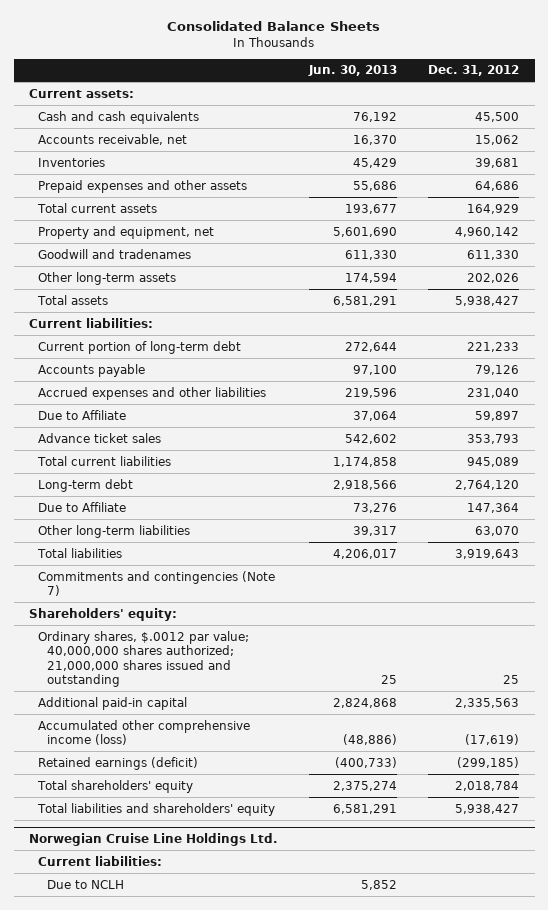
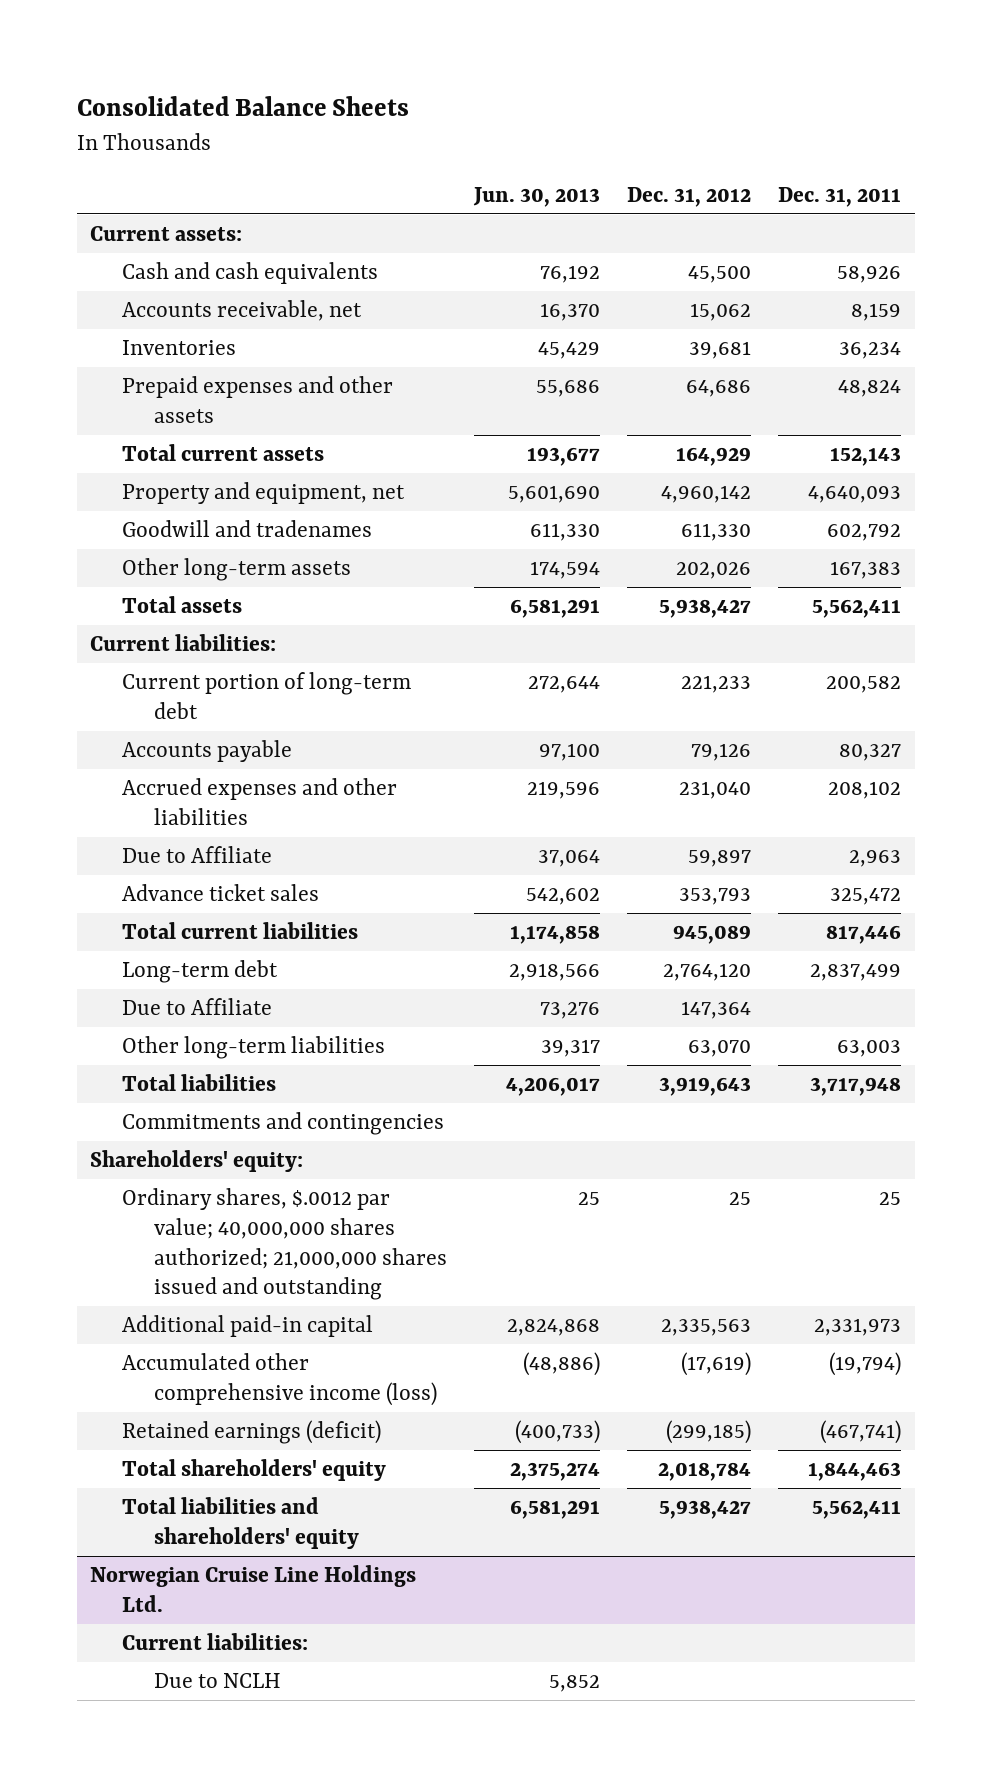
- | Jun. 30, 2013 | Dec. 31, 2012
+ | Jun. 30, 2013 | Dec. 31, 2012 | Dec. 31, 2011
- Commitments and contingencies (Note 7)
+ Commitments and contingencies

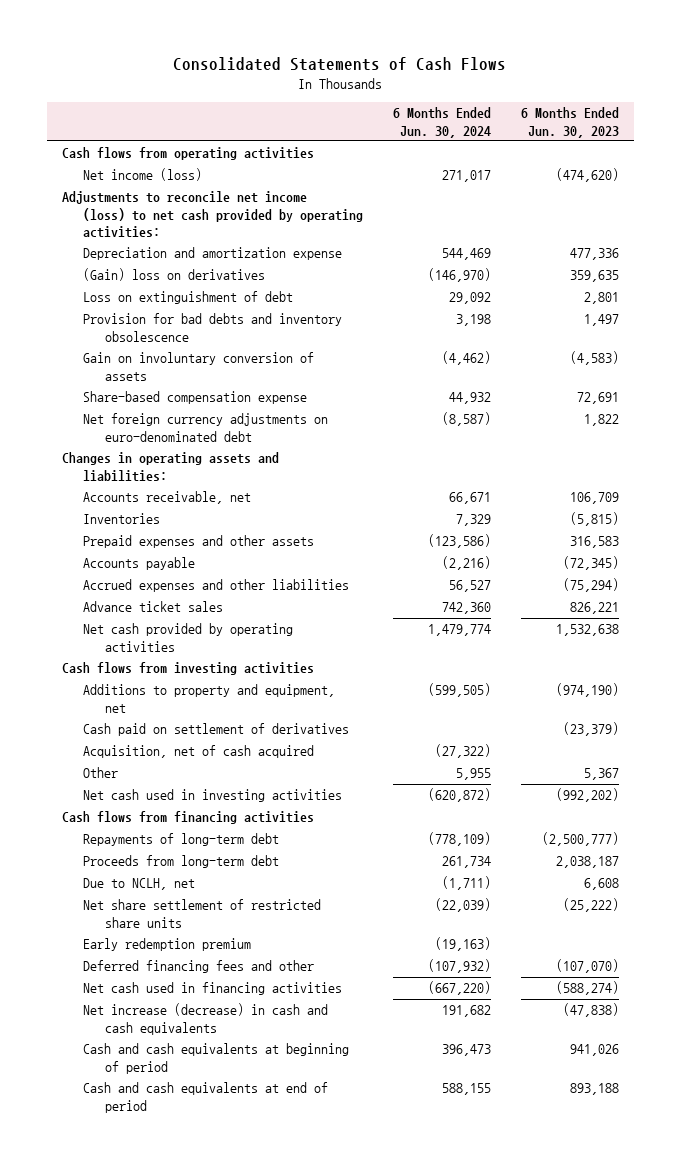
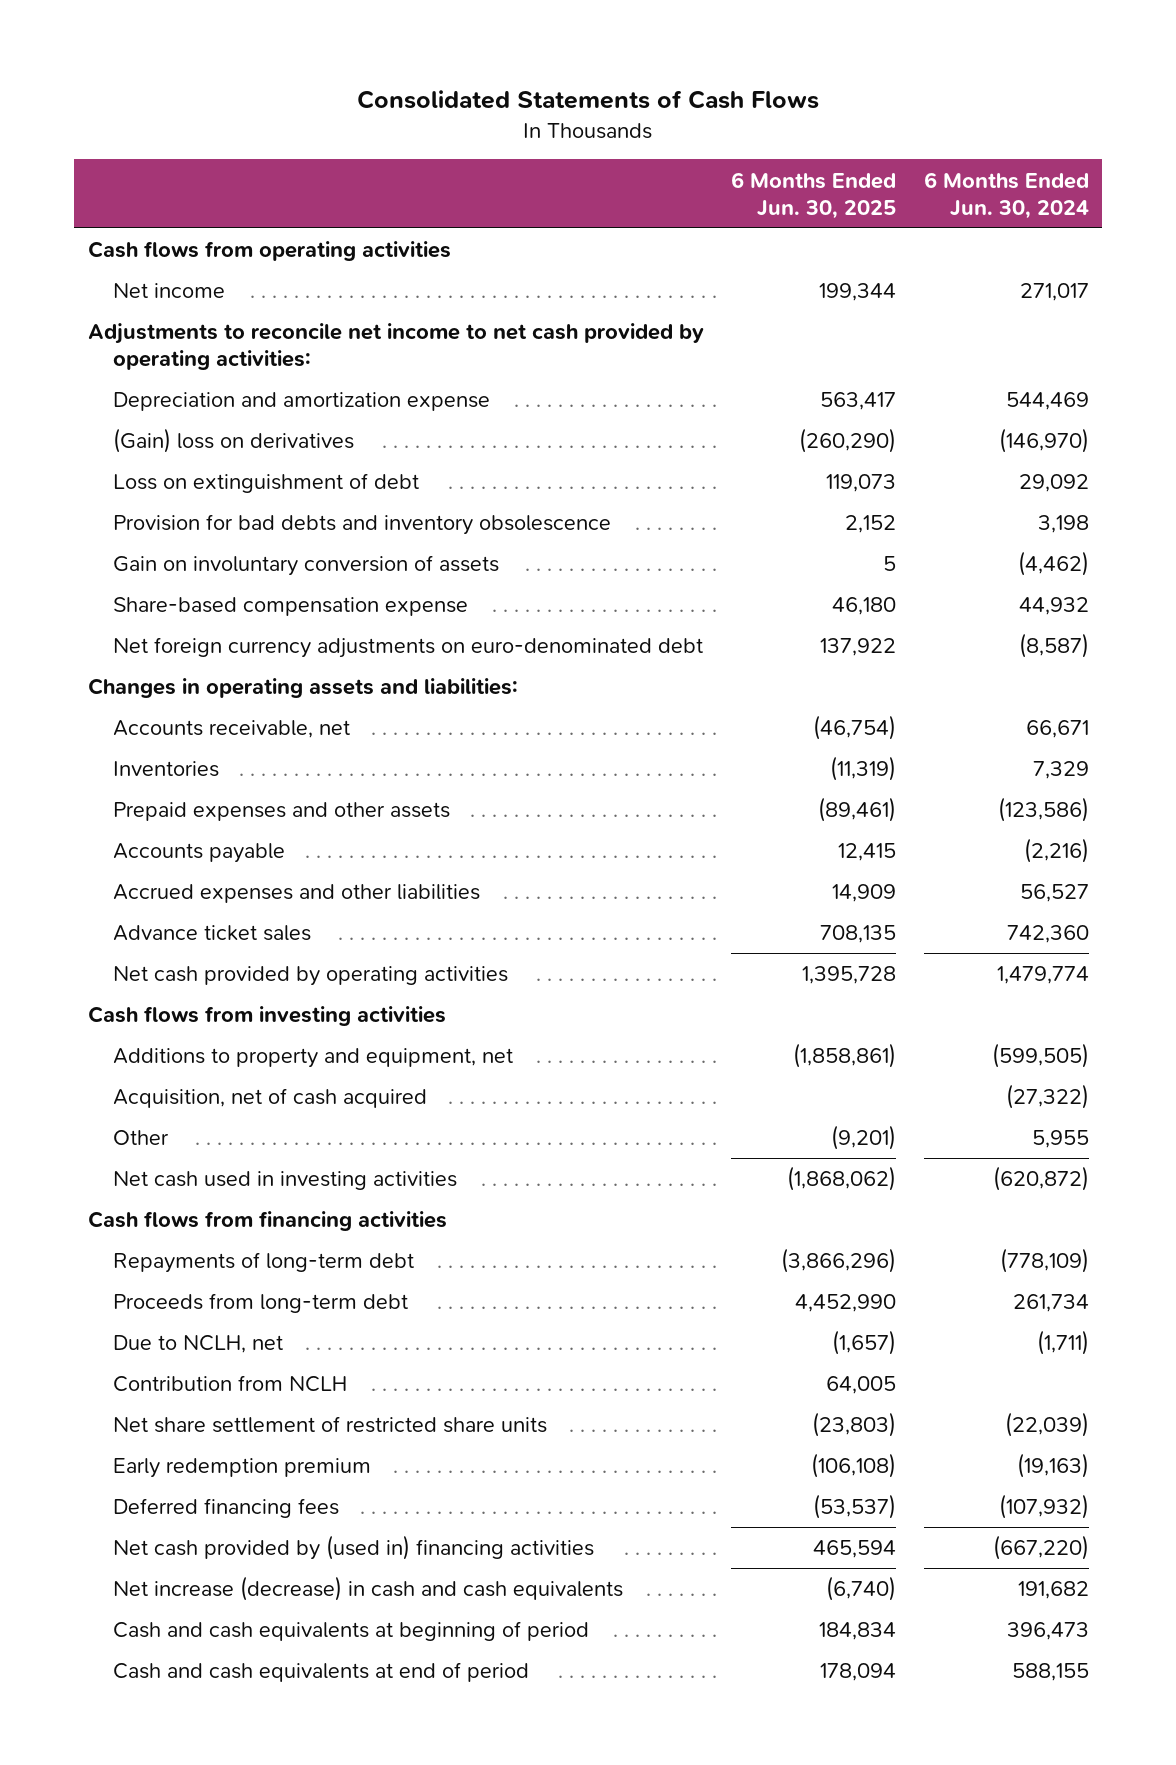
- | 6 Months Ended Jun. 30, 2024 | 6 Months Ended Jun. 30, 2023
+ | 6 Months Ended Jun. 30, 2025 | 6 Months Ended Jun. 30, 2024
- Net income (loss) | 271,017 | (474,620)
- Adjustments to reconcile net income (loss) to net cash provided by operating activities:
+ Net income | 199,344 | 271,017
+ Adjustments to reconcile net income to net cash provided by operating activities:
- Cash paid on settlement of derivatives | | (23,379)
+ Contribution from NCLH | 64,005 |
- Deferred financing fees and other | (107,932) | (107,070)
- Net cash used in financing activities | (667,220) | (588,274)
+ Deferred financing fees | (53,537) | (107,932)
+ Net cash provided by (used in) financing activities | 465,594 | (667,220)

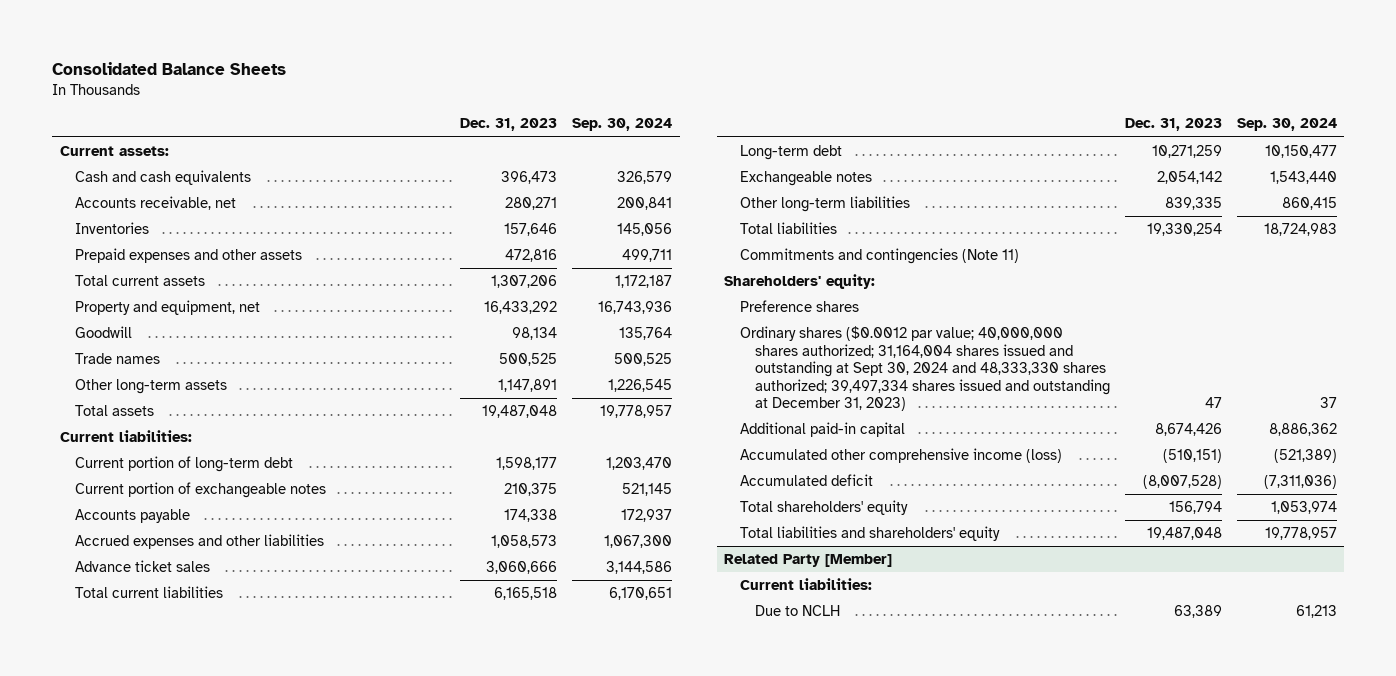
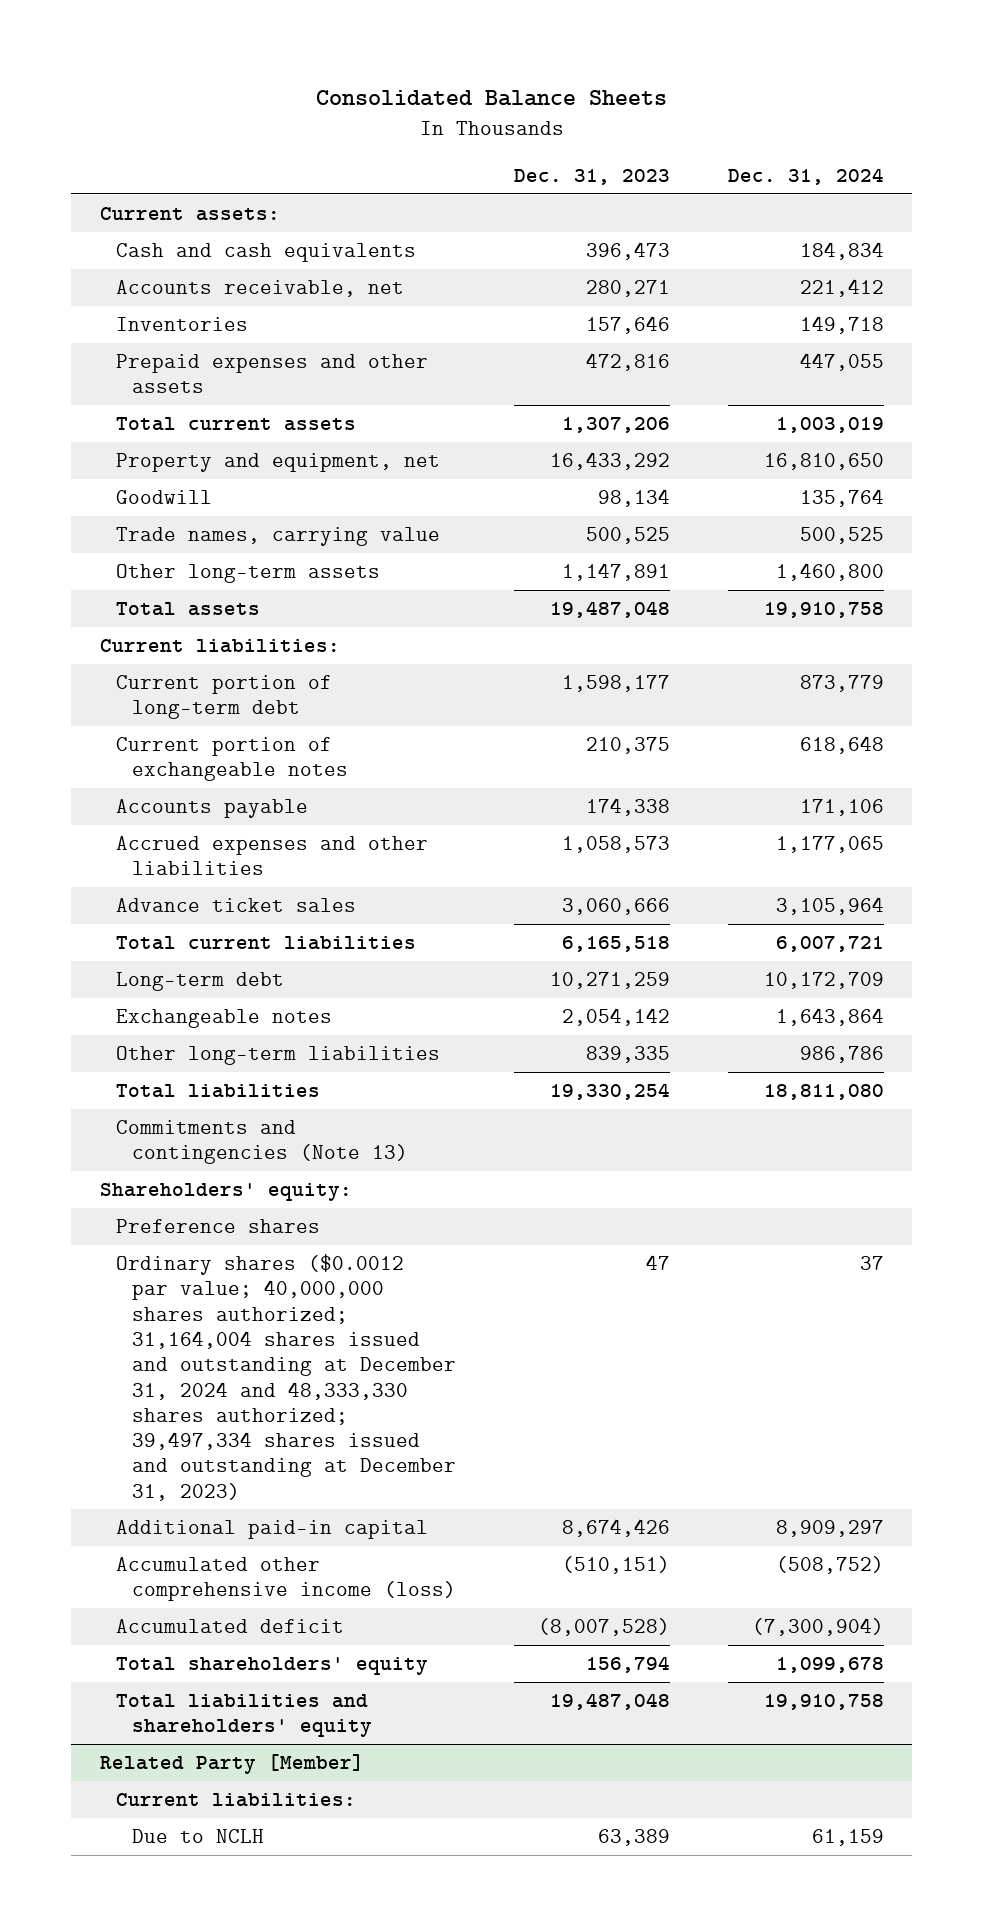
- | Dec. 31, 2023 | Sep. 30, 2024
+ | Dec. 31, 2023 | Dec. 31, 2024
- Trade names | 500,525 | 500,525
+ Trade names, carrying value | 500,525 | 500,525
- Commitments and contingencies (Note 11)
+ Commitments and contingencies (Note 13)
- Ordinary shares ($0.0012 par value; 40,000,000 shares authorized; 31,164,004 shares issued and outstanding at Sept 30, 2024 and 48,333,330 shares authorized; 39,497,334 shares issued and outstanding at December 31, 2023) | 47 | 37
+ Ordinary shares ($0.0012 par value; 40,000,000 shares authorized; 31,164,004 shares issued and outstanding at December 31, 2024 and 48,333,330 shares authorized; 39,497,334 shares issued and outstanding at December 31, 2023) | 47 | 37

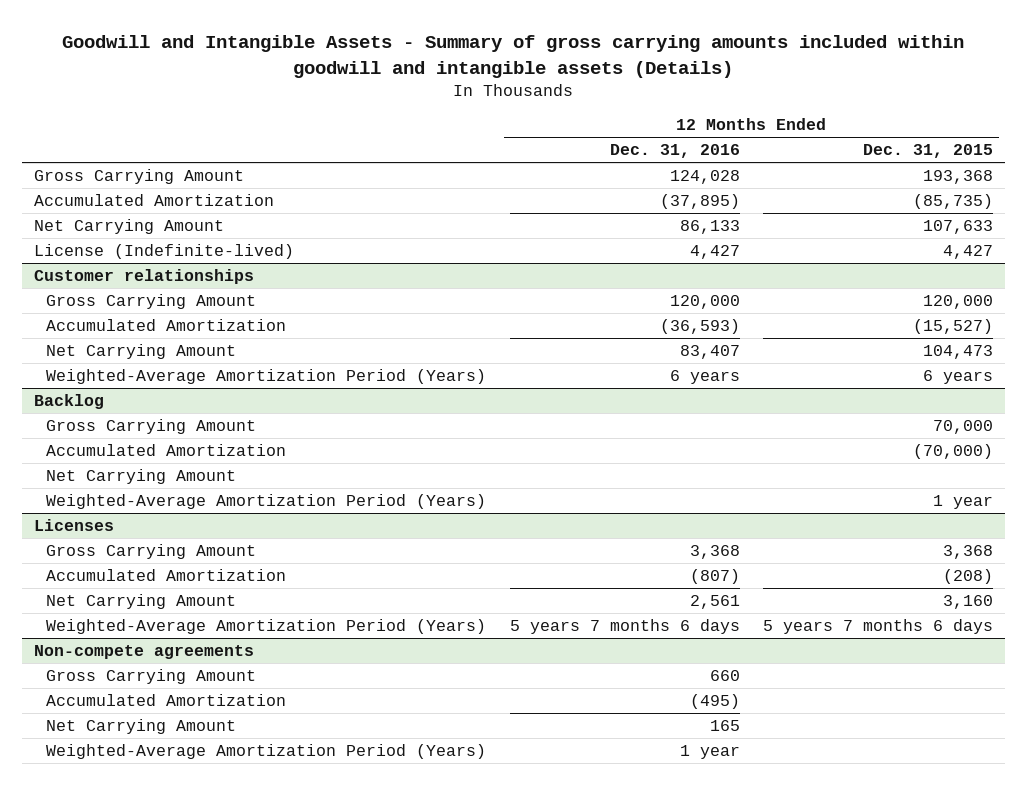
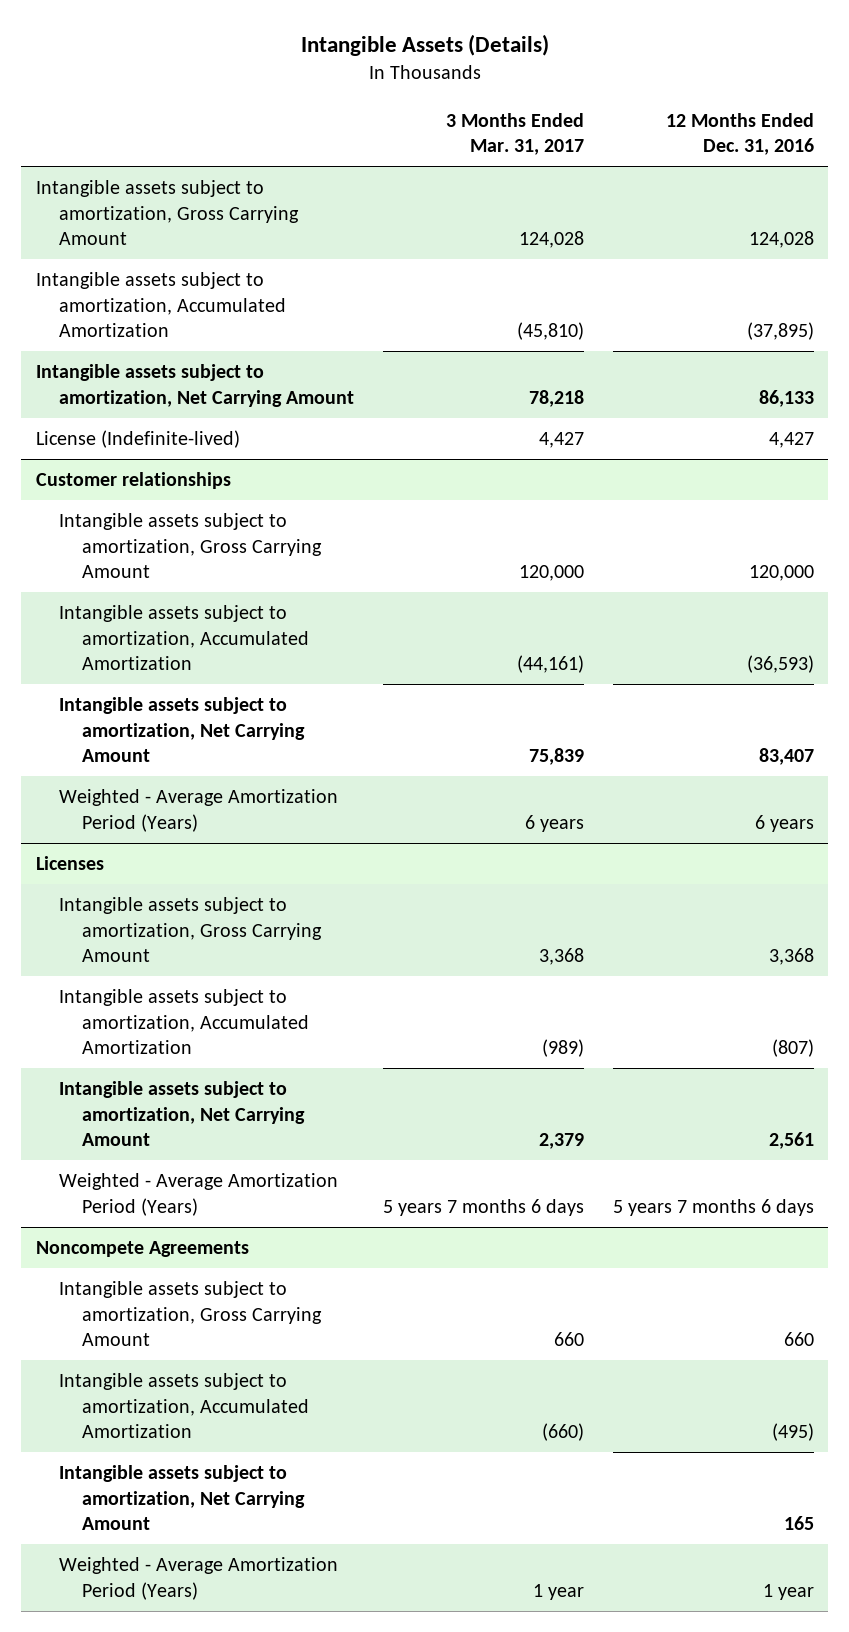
- Goodwill and Intangible Assets - Summary of gross carrying amounts included within goodwill and intangible assets (Details)
+ Intangible Assets (Details)
- | 12 Months Ended Dec. 31, 2016 | 12 Months Ended Dec. 31, 2015
+ | 3 Months Ended Mar. 31, 2017 | 12 Months Ended Dec. 31, 2016
- Gross Carrying Amount | 124,028 | 193,368
- Accumulated Amortization | (37,895) | (85,735)
- Net Carrying Amount | 86,133 | 107,633
+ Intangible assets subject to amortization, Gross Carrying Amount | 124,028 | 124,028
+ Intangible assets subject to amortization, Accumulated Amortization | (45,810) | (37,895)
+ Intangible assets subject to amortization, Net Carrying Amount | 78,218 | 86,133
@ Customer relationships
- Gross Carrying Amount | 120,000 | 120,000
- Accumulated Amortization | (36,593) | (15,527)
- Net Carrying Amount | 83,407 | 104,473
- Weighted-Average Amortization Period (Years) | 6 years | 6 years
- Backlog
- Gross Carrying Amount | | 70,000
- Accumulated Amortization | | (70,000)
- Net Carrying Amount
- Weighted-Average Amortization Period (Years) | | 1 year
@ Customer relationships
+ Intangible assets subject to amortization, Gross Carrying Amount | 120,000 | 120,000
+ Intangible assets subject to amortization, Accumulated Amortization | (44,161) | (36,593)
+ Intangible assets subject to amortization, Net Carrying Amount | 75,839 | 83,407
+ Weighted - Average Amortization Period (Years) | 6 years | 6 years
@ Licenses
- Gross Carrying Amount | 3,368 | 3,368
- Accumulated Amortization | (807) | (208)
- Net Carrying Amount | 2,561 | 3,160
- Weighted-Average Amortization Period (Years) | 5 years 7 months 6 days | 5 years 7 months 6 days
- Non-compete agreements
- Gross Carrying Amount | 660 |
- Accumulated Amortization | (495) |
- Net Carrying Amount | 165 |
- Weighted-Average Amortization Period (Years) | 1 year |
@ Licenses
+ Intangible assets subject to amortization, Gross Carrying Amount | 3,368 | 3,368
+ Intangible assets subject to amortization, Accumulated Amortization | (989) | (807)
+ Intangible assets subject to amortization, Net Carrying Amount | 2,379 | 2,561
+ Weighted - Average Amortization Period (Years) | 5 years 7 months 6 days | 5 years 7 months 6 days
+ Noncompete Agreements
+ Intangible assets subject to amortization, Gross Carrying Amount | 660 | 660
+ Intangible assets subject to amortization, Accumulated Amortization | (660) | (495)
+ Intangible assets subject to amortization, Net Carrying Amount | | 165
+ Weighted - Average Amortization Period (Years) | 1 year | 1 year

